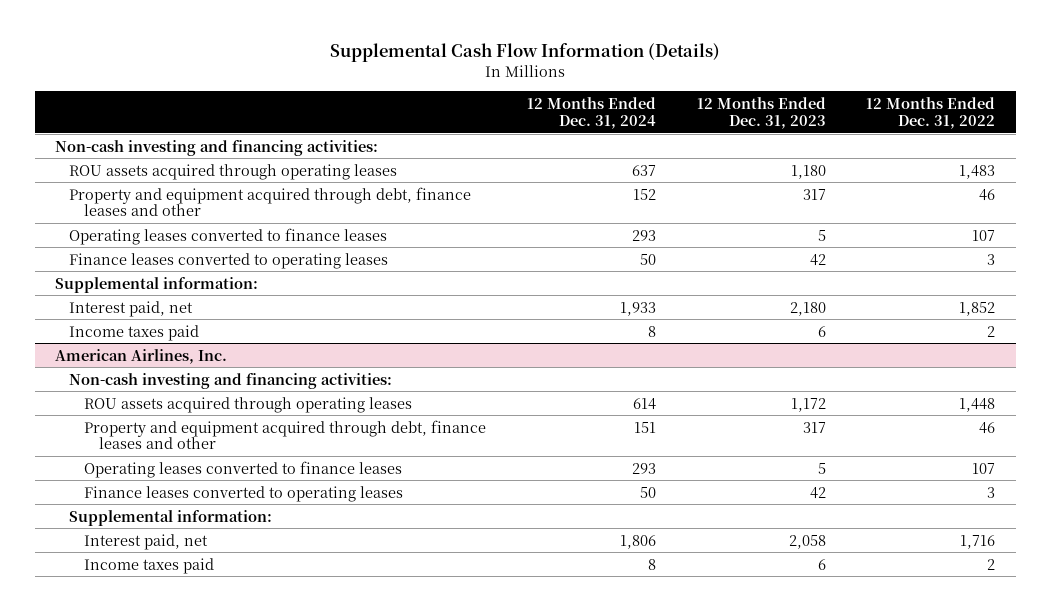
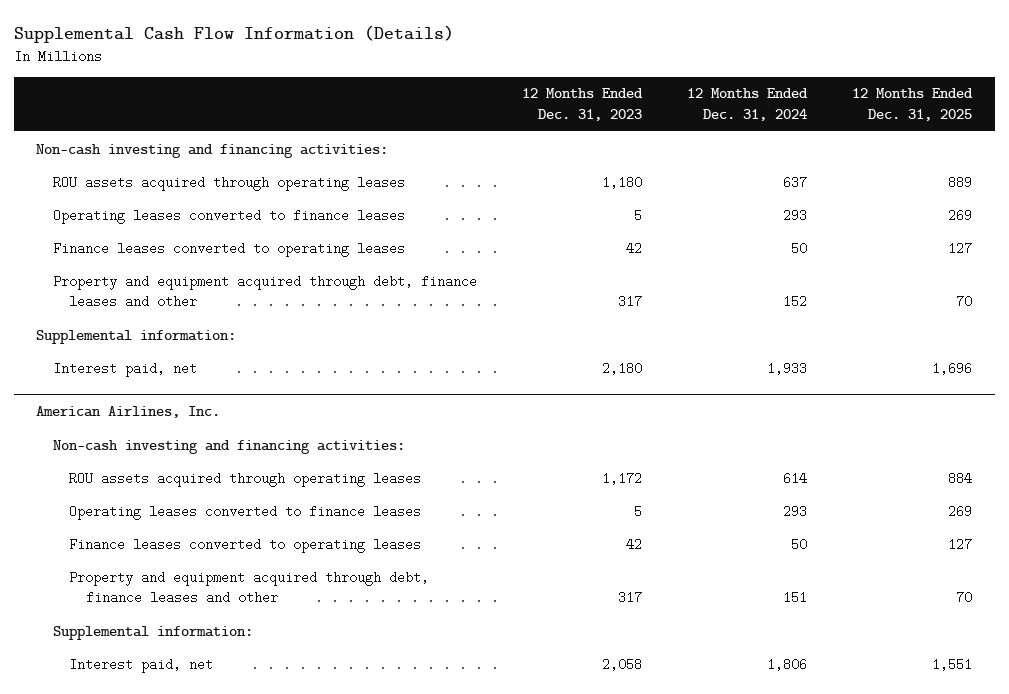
- | 12 Months Ended Dec. 31, 2024 | 12 Months Ended Dec. 31, 2023 | 12 Months Ended Dec. 31, 2022
+ | 12 Months Ended Dec. 31, 2023 | 12 Months Ended Dec. 31, 2024 | 12 Months Ended Dec. 31, 2025
moved down: Property and equipment acquired through debt, finance leases and other | 317 | 152 | 70
- Income taxes paid | 8 | 6 | 2
@ American Airlines, Inc.
moved down: Property and equipment acquired through debt, finance leases and other | 317 | 151 | 70
- Income taxes paid | 8 | 6 | 2

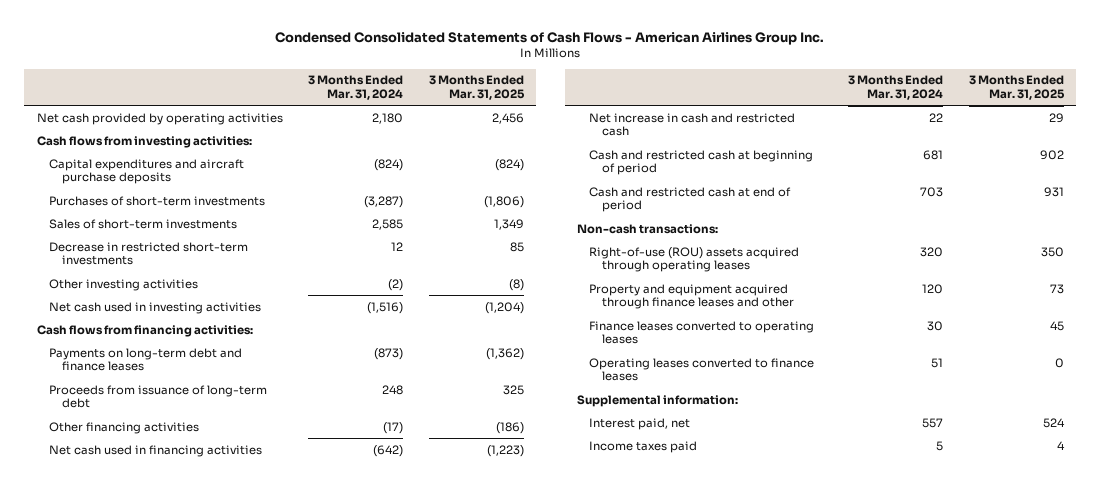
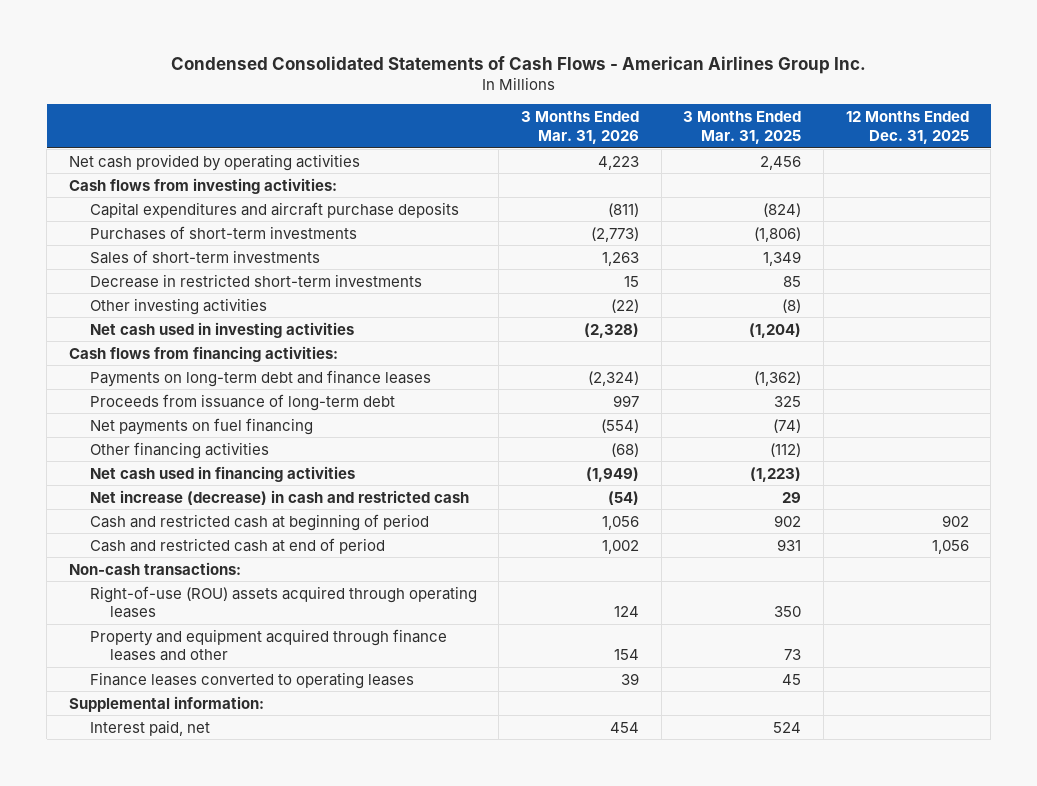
- | 3 Months Ended Mar. 31, 2024 | 3 Months Ended Mar. 31, 2025
+ | 3 Months Ended Mar. 31, 2026 | 3 Months Ended Mar. 31, 2025 | 12 Months Ended Dec. 31, 2025
- Other financing activities | (17) | (186)
+ Net payments on fuel financing | (554) | (74) |
+ Other financing activities | (68) | (112) |
- Net increase in cash and restricted cash | 22 | 29
+ Net increase (decrease) in cash and restricted cash | (54) | 29 |
- Operating leases converted to finance leases | 51 | 0
- Income taxes paid | 5 | 4

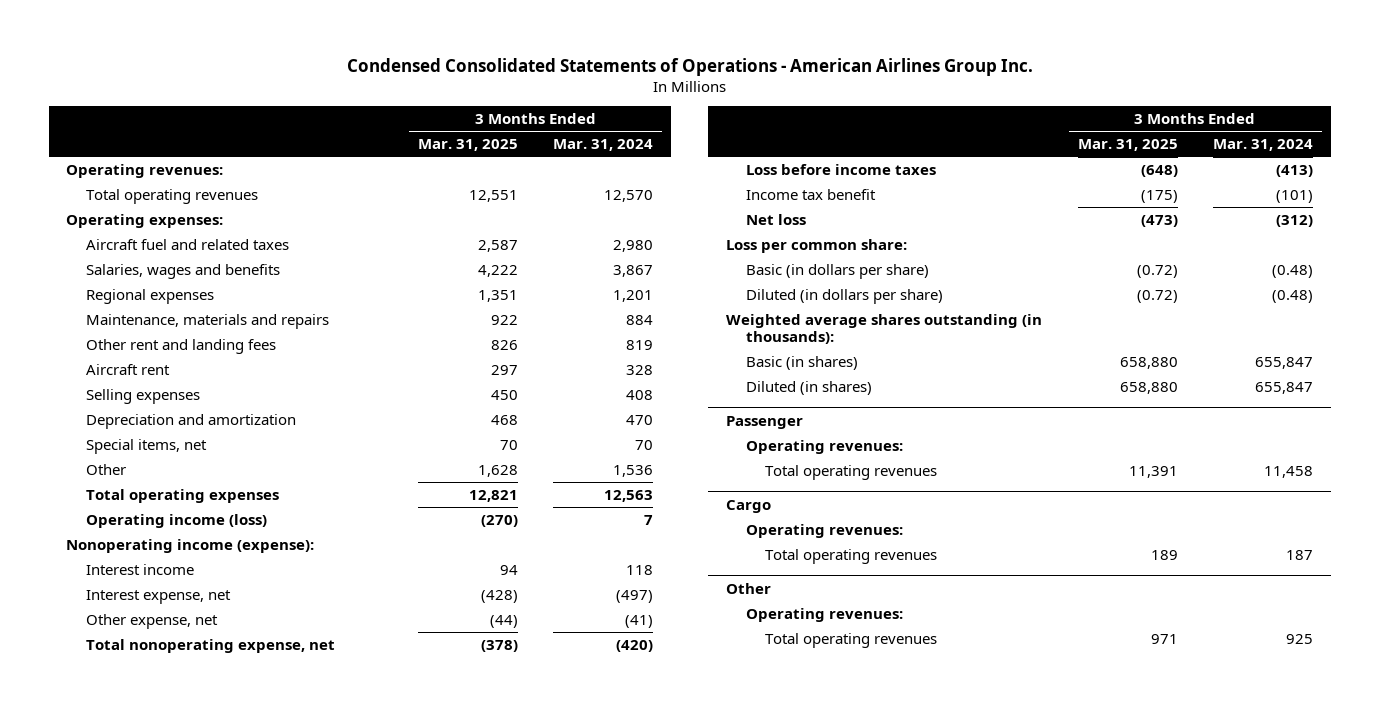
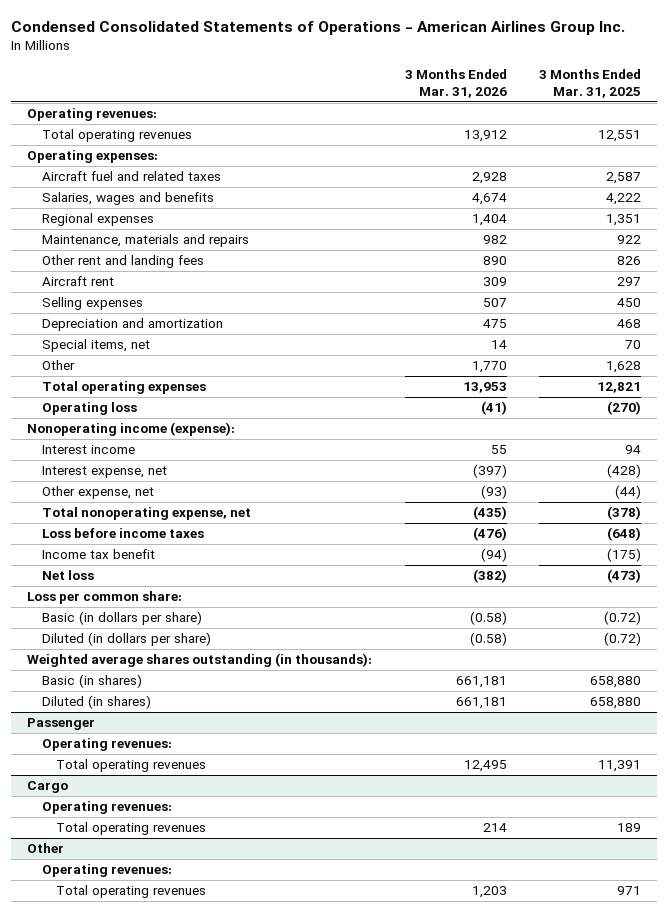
- | 3 Months Ended Mar. 31, 2025 | 3 Months Ended Mar. 31, 2024
+ | 3 Months Ended Mar. 31, 2026 | 3 Months Ended Mar. 31, 2025
- Operating income (loss) | (270) | 7
+ Operating loss | (41) | (270)

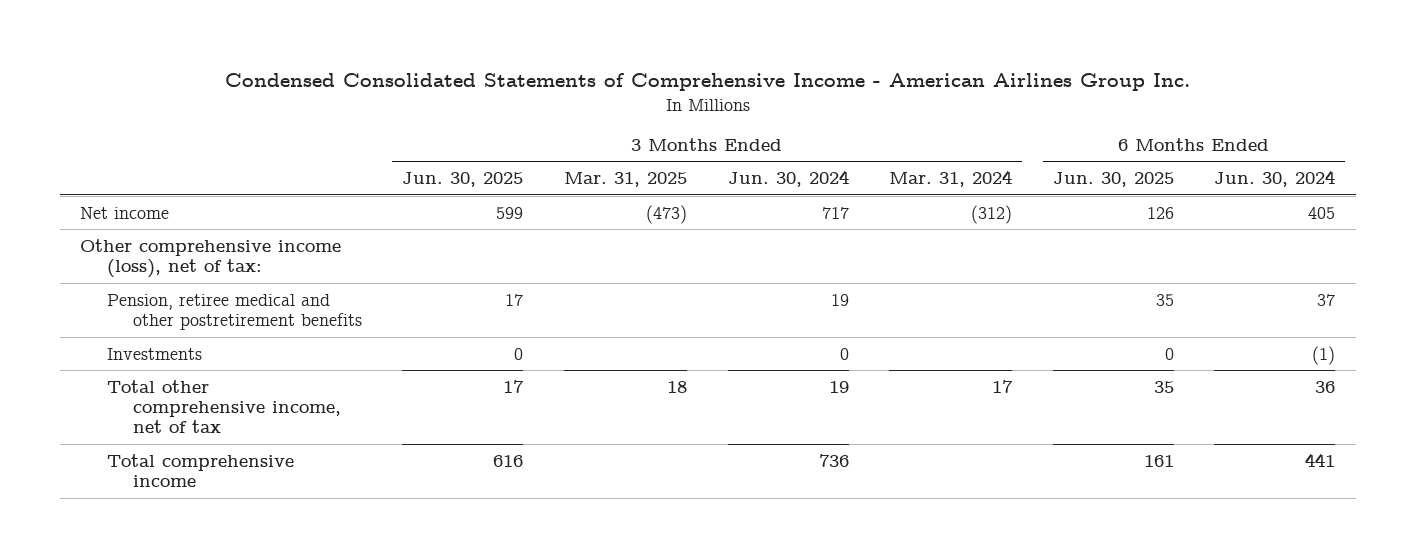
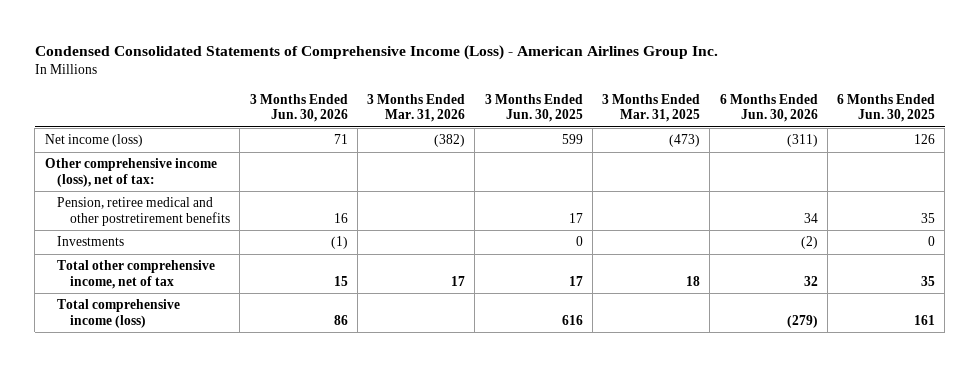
- Condensed Consolidated Statements of Comprehensive Income - American Airlines Group Inc.
+ Condensed Consolidated Statements of Comprehensive Income (Loss) - American Airlines Group Inc.
- | 3 Months Ended Jun. 30, 2025 | 3 Months Ended Mar. 31, 2025 | 3 Months Ended Jun. 30, 2024 | 3 Months Ended Mar. 31, 2024 | 6 Months Ended Jun. 30, 2025 | 6 Months Ended Jun. 30, 2024
+ | 3 Months Ended Jun. 30, 2026 | 3 Months Ended Mar. 31, 2026 | 3 Months Ended Jun. 30, 2025 | 3 Months Ended Mar. 31, 2025 | 6 Months Ended Jun. 30, 2026 | 6 Months Ended Jun. 30, 2025
- Net income | 599 | (473) | 717 | (312) | 126 | 405
+ Net income (loss) | 71 | (382) | 599 | (473) | (311) | 126
- Total comprehensive income | 616 | | 736 | | 161 | 441
+ Total comprehensive income (loss) | 86 | | 616 | | (279) | 161

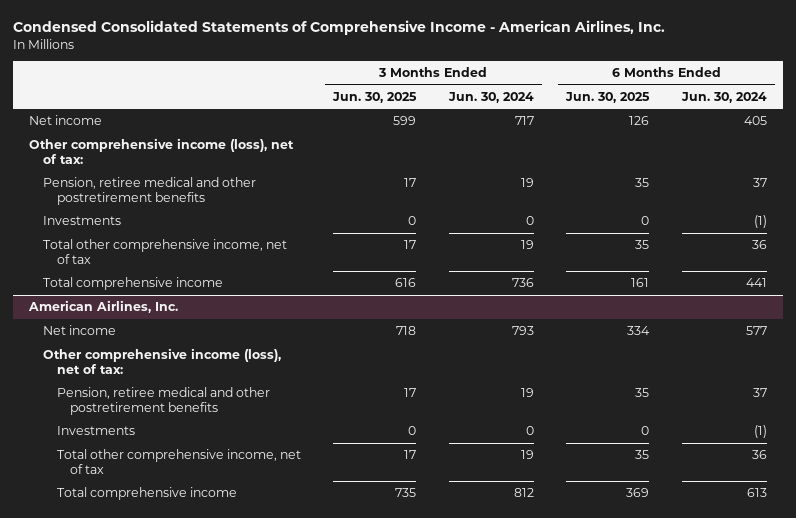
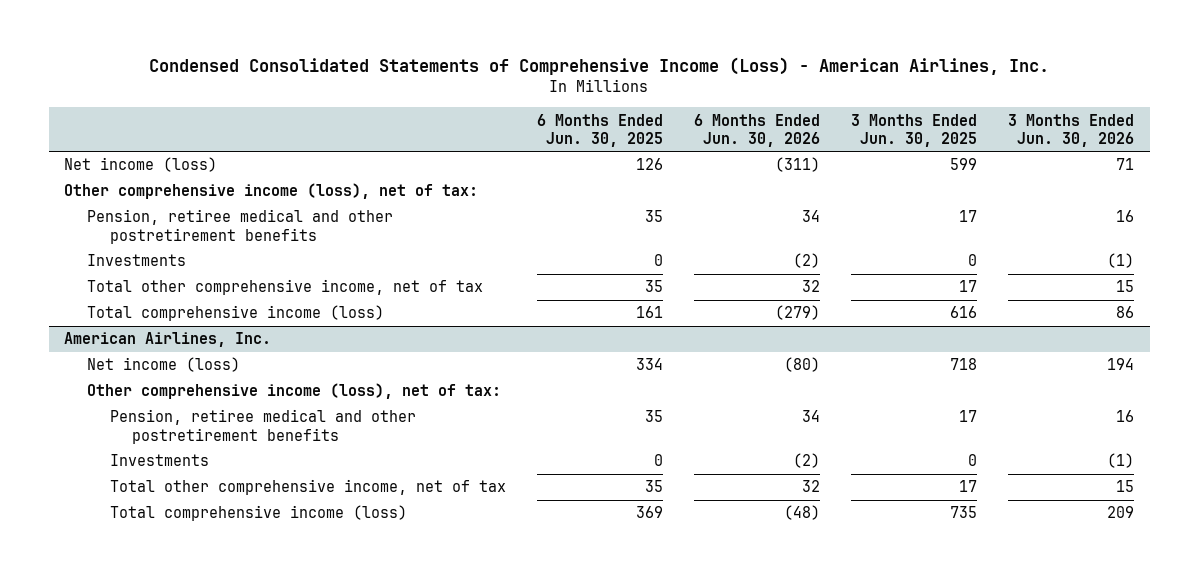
- Condensed Consolidated Statements of Comprehensive Income - American Airlines, Inc.
+ Condensed Consolidated Statements of Comprehensive Income (Loss) - American Airlines, Inc.
- | 3 Months Ended Jun. 30, 2025 | 3 Months Ended Jun. 30, 2024 | 6 Months Ended Jun. 30, 2025 | 6 Months Ended Jun. 30, 2024
+ | 6 Months Ended Jun. 30, 2025 | 6 Months Ended Jun. 30, 2026 | 3 Months Ended Jun. 30, 2025 | 3 Months Ended Jun. 30, 2026
- Net income | 599 | 717 | 126 | 405
+ Net income (loss) | 126 | (311) | 599 | 71
- Total comprehensive income | 616 | 736 | 161 | 441
+ Total comprehensive income (loss) | 161 | (279) | 616 | 86
@ American Airlines, Inc.
- Net income | 718 | 793 | 334 | 577
+ Net income (loss) | 334 | (80) | 718 | 194
- Total comprehensive income | 735 | 812 | 369 | 613
+ Total comprehensive income (loss) | 369 | (48) | 735 | 209

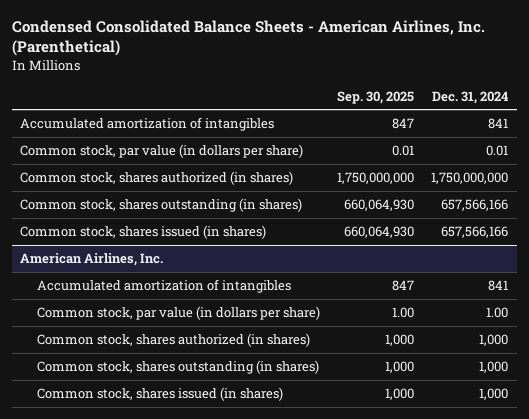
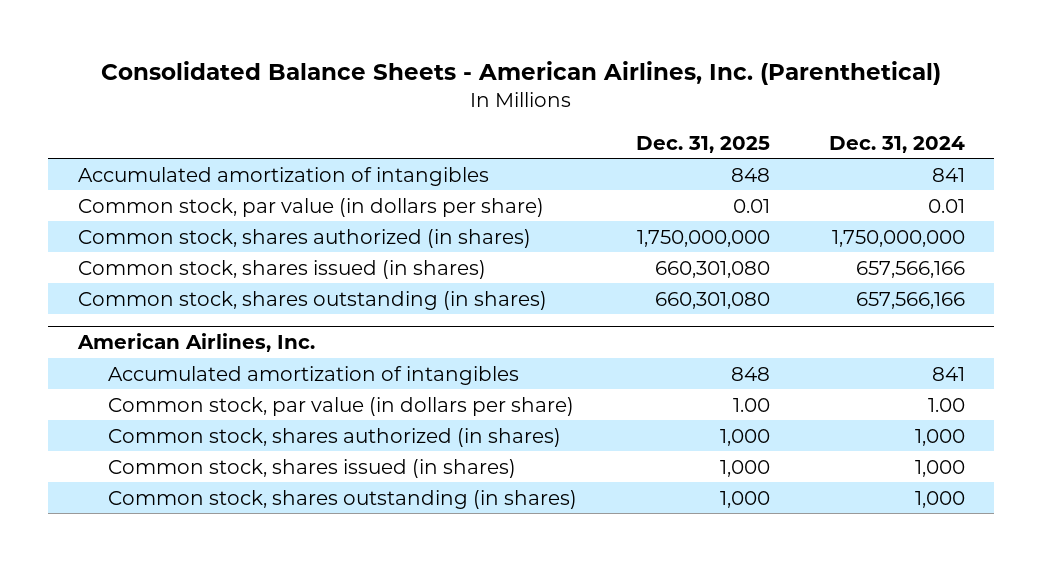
- Condensed Consolidated Balance Sheets - American Airlines, Inc. (Parenthetical)
+ Consolidated Balance Sheets - American Airlines, Inc. (Parenthetical)
- | Sep. 30, 2025 | Dec. 31, 2024
+ | Dec. 31, 2025 | Dec. 31, 2024
moved down: Common stock, shares outstanding (in shares) | 660,301,080 | 657,566,166
@ American Airlines, Inc.
moved down: Common stock, shares outstanding (in shares) | 1,000 | 1,000

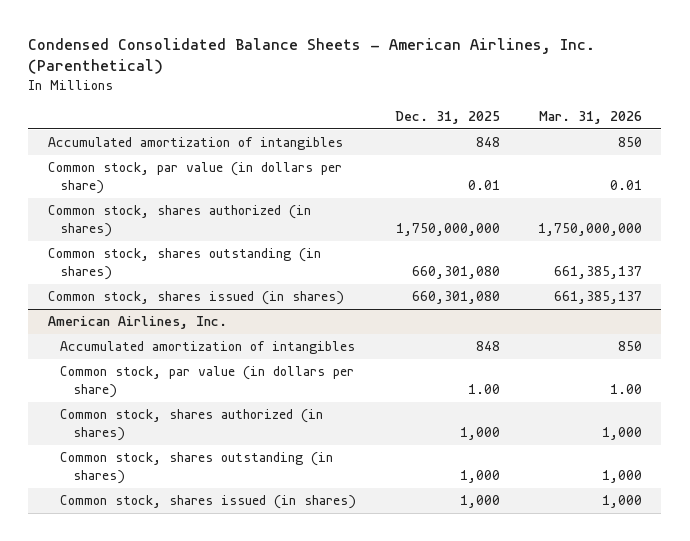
- Consolidated Balance Sheets - American Airlines, Inc. (Parenthetical)
+ Condensed Consolidated Balance Sheets - American Airlines, Inc. (Parenthetical)
- | Dec. 31, 2025 | Dec. 31, 2024
+ | Dec. 31, 2025 | Mar. 31, 2026
moved down: Common stock, shares issued (in shares) | 660,301,080 | 661,385,137
@ American Airlines, Inc.
moved down: Common stock, shares issued (in shares) | 1,000 | 1,000

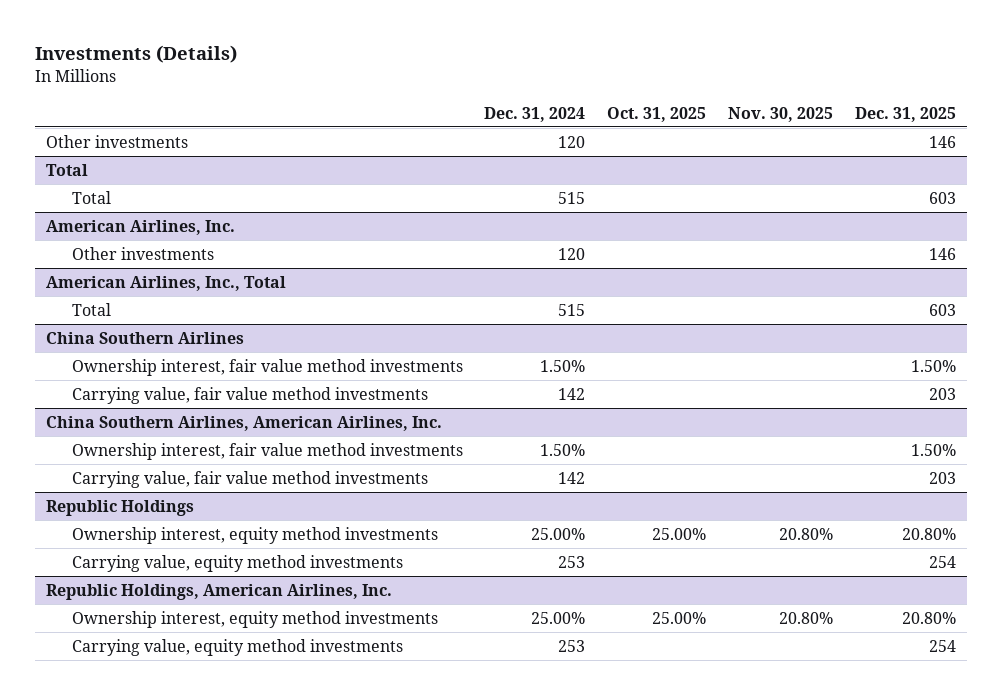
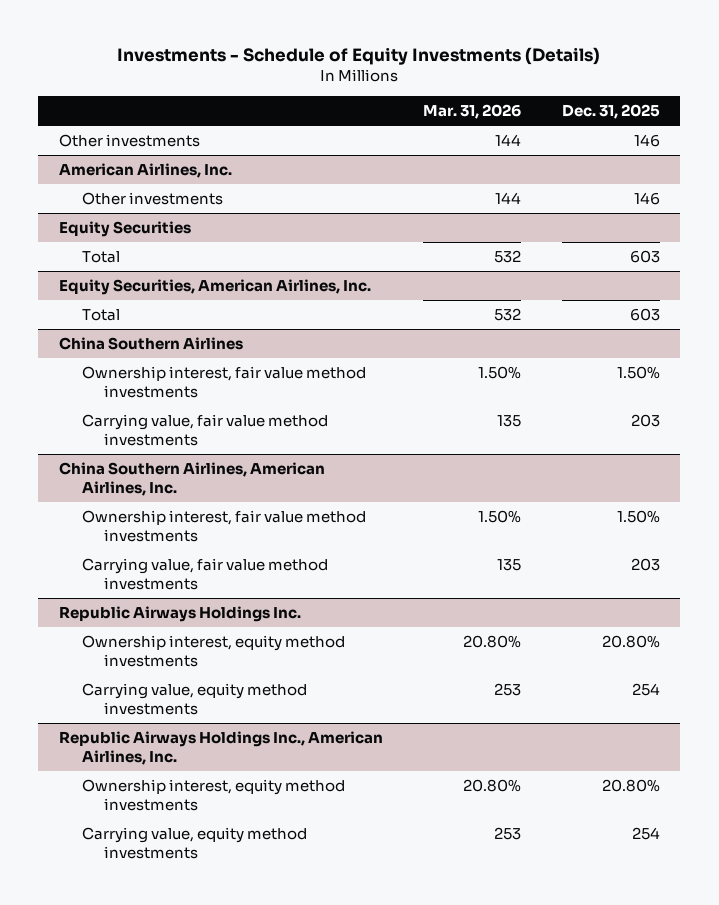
- Investments (Details)
+ Investments - Schedule of Equity Investments (Details)
- | Dec. 31, 2024 | Oct. 31, 2025 | Nov. 30, 2025 | Dec. 31, 2025
+ | Mar. 31, 2026 | Dec. 31, 2025
- Total
- Total | 515 | | | 603
- American Airlines, Inc., Total
+ Equity Securities
+ Equity Securities, American Airlines, Inc.
+ Total | 532 | 603
- Republic Holdings
+ Republic Airways Holdings Inc.
- Republic Holdings, American Airlines, Inc.
+ Republic Airways Holdings Inc., American Airlines, Inc.

